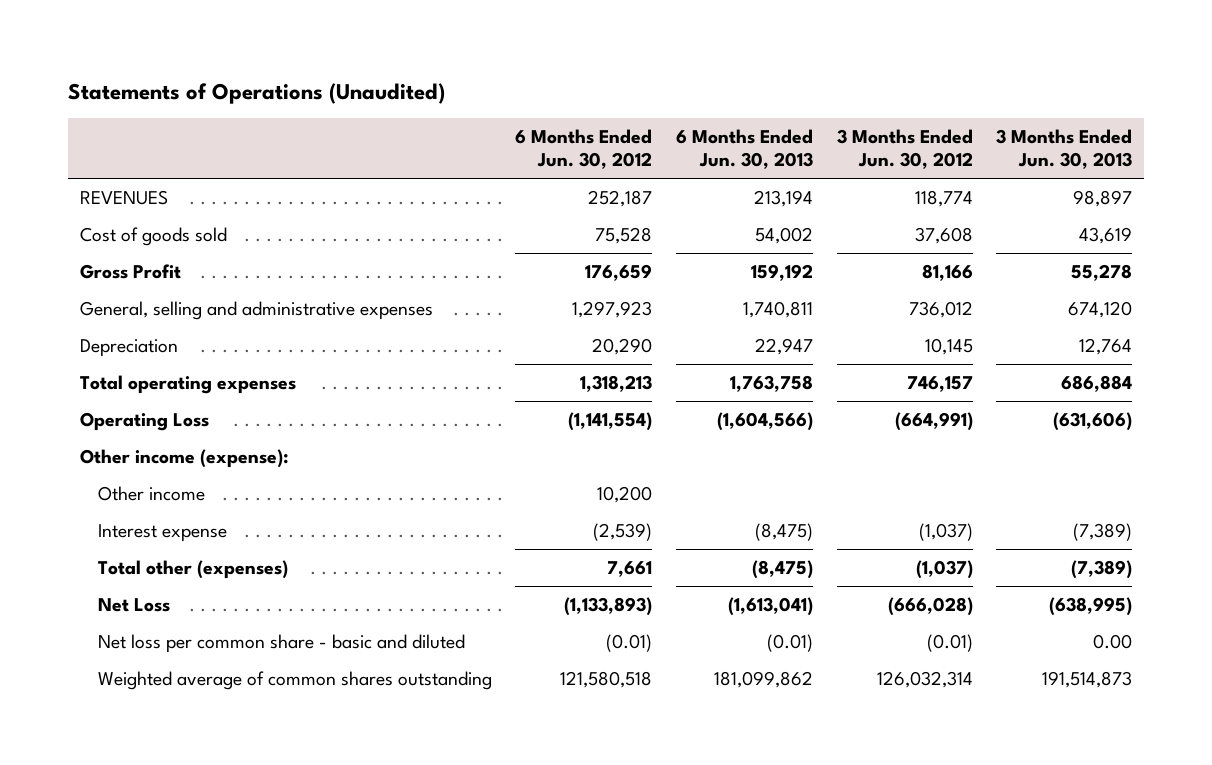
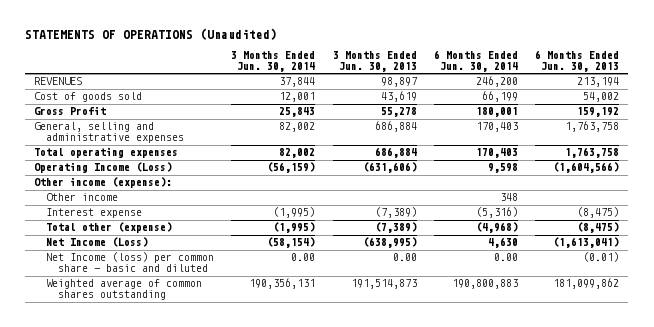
- Statements of Operations (Unaudited)
+ STATEMENTS OF OPERATIONS (Unaudited)
- | 6 Months Ended Jun. 30, 2012 | 6 Months Ended Jun. 30, 2013 | 3 Months Ended Jun. 30, 2012 | 3 Months Ended Jun. 30, 2013
+ | 3 Months Ended Jun. 30, 2014 | 3 Months Ended Jun. 30, 2013 | 6 Months Ended Jun. 30, 2014 | 6 Months Ended Jun. 30, 2013
- General, selling and administrative expenses | 1,297,923 | 1,740,811 | 736,012 | 674,120
- Depreciation | 20,290 | 22,947 | 10,145 | 12,764
+ General, selling and administrative expenses | 82,002 | 686,884 | 170,403 | 1,763,758
- Operating Loss | (1,141,554) | (1,604,566) | (664,991) | (631,606)
+ Operating Income (Loss) | (56,159) | (631,606) | 9,598 | (1,604,566)
- Total other (expenses) | 7,661 | (8,475) | (1,037) | (7,389)
- Net Loss | (1,133,893) | (1,613,041) | (666,028) | (638,995)
- Net loss per common share - basic and diluted | (0.01) | (0.01) | (0.01) | 0.00
+ Total other (expense) | (1,995) | (7,389) | (4,968) | (8,475)
+ Net Income (Loss) | (58,154) | (638,995) | 4,630 | (1,613,041)
+ Net Income (loss) per common share - basic and diluted | 0.00 | 0.00 | 0.00 | (0.01)

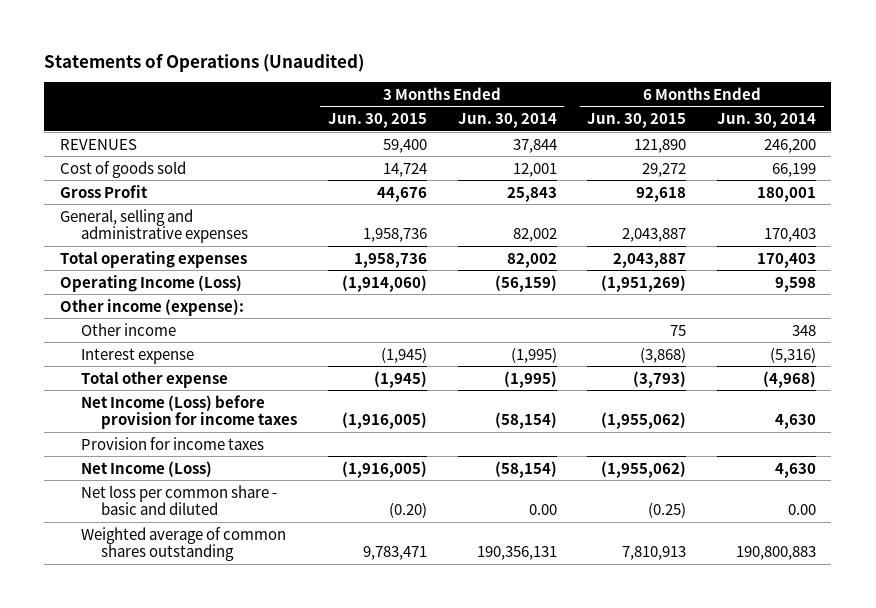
- STATEMENTS OF OPERATIONS (Unaudited)
+ Statements of Operations (Unaudited)
- | 3 Months Ended Jun. 30, 2014 | 3 Months Ended Jun. 30, 2013 | 6 Months Ended Jun. 30, 2014 | 6 Months Ended Jun. 30, 2013
+ | 3 Months Ended Jun. 30, 2015 | 3 Months Ended Jun. 30, 2014 | 6 Months Ended Jun. 30, 2015 | 6 Months Ended Jun. 30, 2014
- Total other (expense) | (1,995) | (7,389) | (4,968) | (8,475)
+ Total other expense | (1,945) | (1,995) | (3,793) | (4,968)
+ Net Income (Loss) before provision for income taxes | (1,916,005) | (58,154) | (1,955,062) | 4,630
+ Provision for income taxes
- Net Income (loss) per common share - basic and diluted | 0.00 | 0.00 | 0.00 | (0.01)
+ Net loss per common share - basic and diluted | (0.20) | 0.00 | (0.25) | 0.00

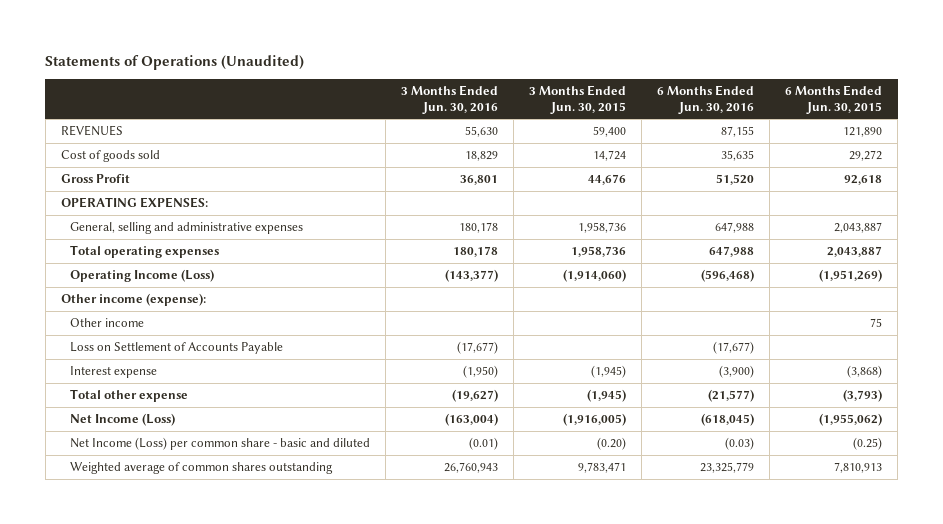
- | 3 Months Ended Jun. 30, 2015 | 3 Months Ended Jun. 30, 2014 | 6 Months Ended Jun. 30, 2015 | 6 Months Ended Jun. 30, 2014
+ | 3 Months Ended Jun. 30, 2016 | 3 Months Ended Jun. 30, 2015 | 6 Months Ended Jun. 30, 2016 | 6 Months Ended Jun. 30, 2015
+ OPERATING EXPENSES:
+ Loss on Settlement of Accounts Payable | (17,677) | | (17,677) |
- Net Income (Loss) before provision for income taxes | (1,916,005) | (58,154) | (1,955,062) | 4,630
- Provision for income taxes
- Net loss per common share - basic and diluted | (0.20) | 0.00 | (0.25) | 0.00
+ Net Income (Loss) per common share - basic and diluted | (0.01) | (0.20) | (0.03) | (0.25)

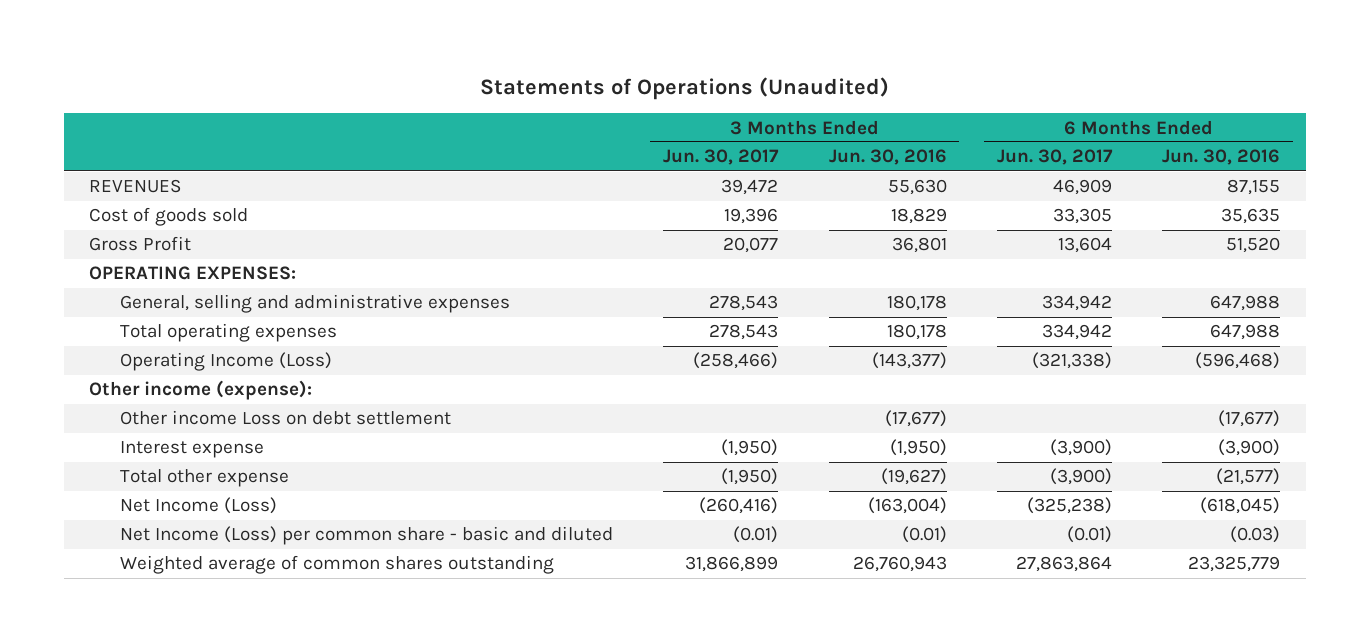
- | 3 Months Ended Jun. 30, 2016 | 3 Months Ended Jun. 30, 2015 | 6 Months Ended Jun. 30, 2016 | 6 Months Ended Jun. 30, 2015
+ | 3 Months Ended Jun. 30, 2017 | 3 Months Ended Jun. 30, 2016 | 6 Months Ended Jun. 30, 2017 | 6 Months Ended Jun. 30, 2016
- Other income | | | | 75
- Loss on Settlement of Accounts Payable | (17,677) | | (17,677) |
+ Other income Loss on debt settlement | | (17,677) | | (17,677)

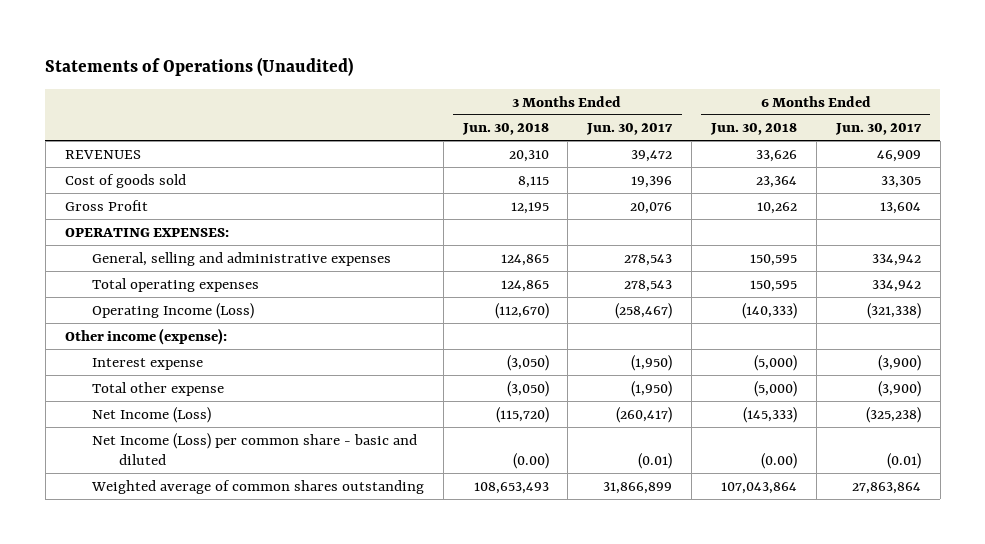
- | 3 Months Ended Jun. 30, 2017 | 3 Months Ended Jun. 30, 2016 | 6 Months Ended Jun. 30, 2017 | 6 Months Ended Jun. 30, 2016
+ | 3 Months Ended Jun. 30, 2018 | 3 Months Ended Jun. 30, 2017 | 6 Months Ended Jun. 30, 2018 | 6 Months Ended Jun. 30, 2017
- Gross Profit | 20,077 | 36,801 | 13,604 | 51,520
+ Gross Profit | 12,195 | 20,076 | 10,262 | 13,604
- Operating Income (Loss) | (258,466) | (143,377) | (321,338) | (596,468)
+ Operating Income (Loss) | (112,670) | (258,467) | (140,333) | (321,338)
- Other income Loss on debt settlement | | (17,677) | | (17,677)
- Net Income (Loss) | (260,416) | (163,004) | (325,238) | (618,045)
+ Net Income (Loss) | (115,720) | (260,417) | (145,333) | (325,238)

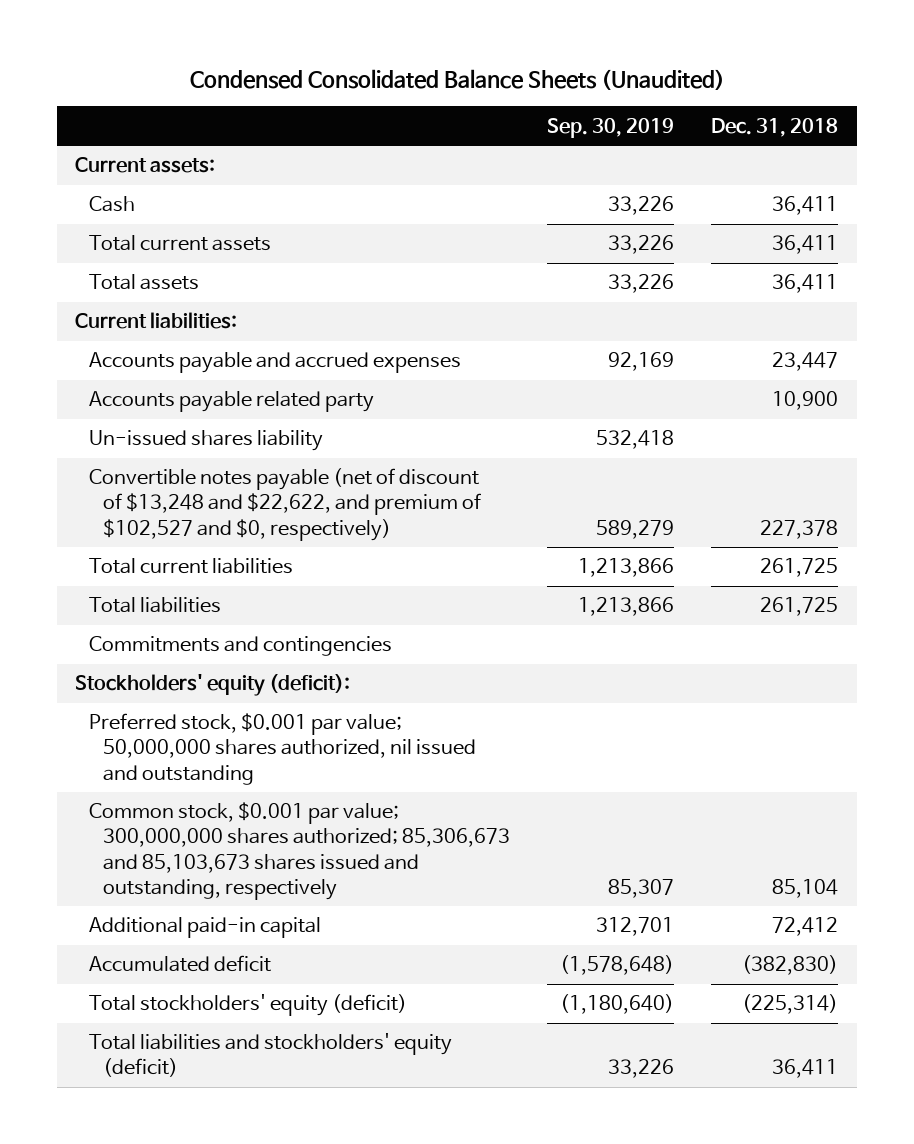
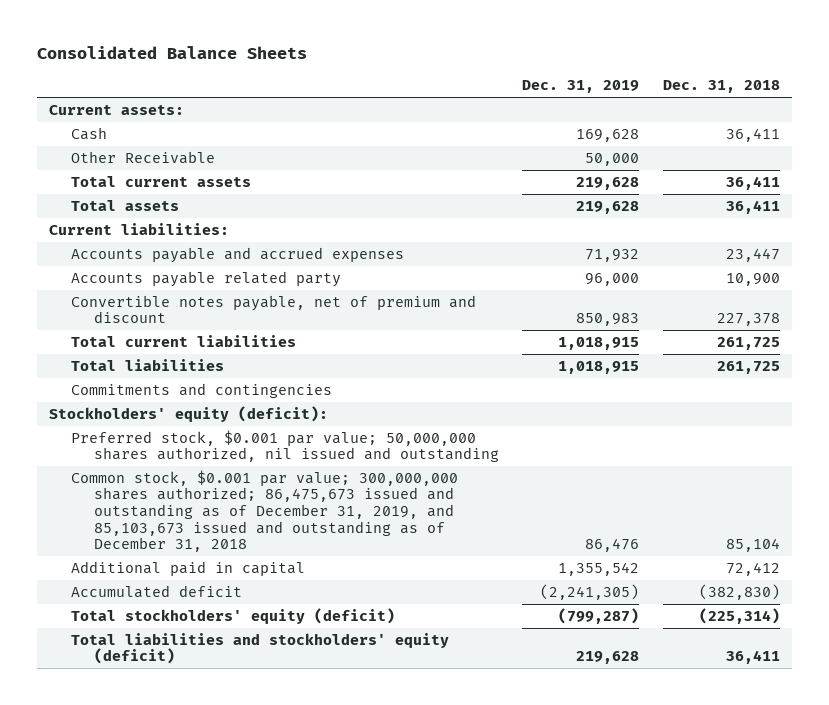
- Condensed Consolidated Balance Sheets (Unaudited)
+ Consolidated Balance Sheets
- | Sep. 30, 2019 | Dec. 31, 2018
+ | Dec. 31, 2019 | Dec. 31, 2018
+ Other Receivable | 50,000 |
- Un-issued shares liability | 532,418 |
- Convertible notes payable (net of discount of $13,248 and $22,622, and premium of $102,527 and $0, respectively) | 589,279 | 227,378
+ Convertible notes payable, net of premium and discount | 850,983 | 227,378
- Common stock, $0.001 par value; 300,000,000 shares authorized; 85,306,673 and 85,103,673 shares issued and outstanding, respectively | 85,307 | 85,104
- Additional paid-in capital | 312,701 | 72,412
+ Common stock, $0.001 par value; 300,000,000 shares authorized; 86,475,673 issued and outstanding as of December 31, 2019, and 85,103,673 issued and outstanding as of December 31, 2018 | 86,476 | 85,104
+ Additional paid in capital | 1,355,542 | 72,412

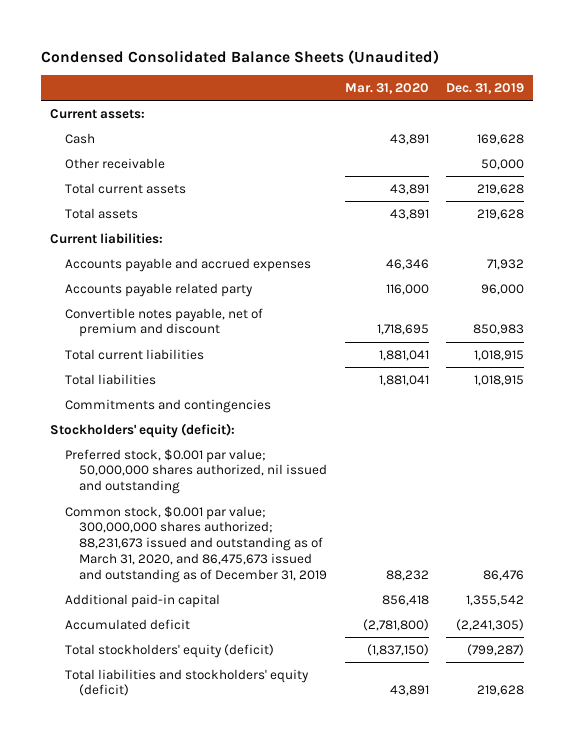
- Consolidated Balance Sheets
+ Condensed Consolidated Balance Sheets (Unaudited)
- | Dec. 31, 2019 | Dec. 31, 2018
+ | Mar. 31, 2020 | Dec. 31, 2019
- Other Receivable | 50,000 |
+ Other receivable | | 50,000
- Common stock, $0.001 par value; 300,000,000 shares authorized; 86,475,673 issued and outstanding as of December 31, 2019, and 85,103,673 issued and outstanding as of December 31, 2018 | 86,476 | 85,104
- Additional paid in capital | 1,355,542 | 72,412
+ Common stock, $0.001 par value; 300,000,000 shares authorized; 88,231,673 issued and outstanding as of March 31, 2020, and 86,475,673 issued and outstanding as of December 31, 2019 | 88,232 | 86,476
+ Additional paid-in capital | 856,418 | 1,355,542

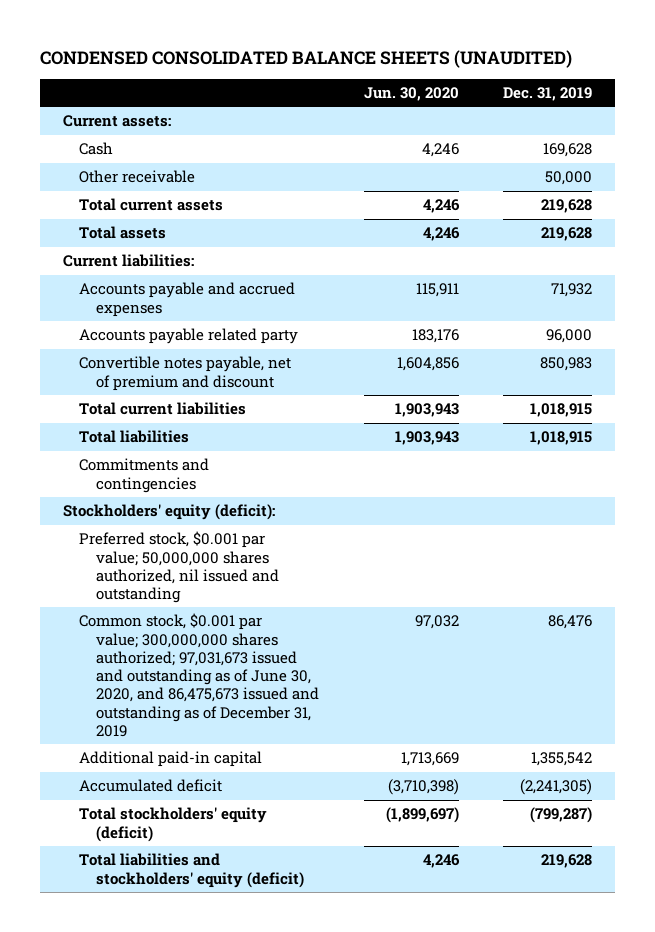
- Condensed Consolidated Balance Sheets (Unaudited)
+ CONDENSED CONSOLIDATED BALANCE SHEETS (UNAUDITED)
- | Mar. 31, 2020 | Dec. 31, 2019
+ | Jun. 30, 2020 | Dec. 31, 2019
- Common stock, $0.001 par value; 300,000,000 shares authorized; 88,231,673 issued and outstanding as of March 31, 2020, and 86,475,673 issued and outstanding as of December 31, 2019 | 88,232 | 86,476
+ Common stock, $0.001 par value; 300,000,000 shares authorized; 97,031,673 issued and outstanding as of June 30, 2020, and 86,475,673 issued and outstanding as of December 31, 2019 | 97,032 | 86,476

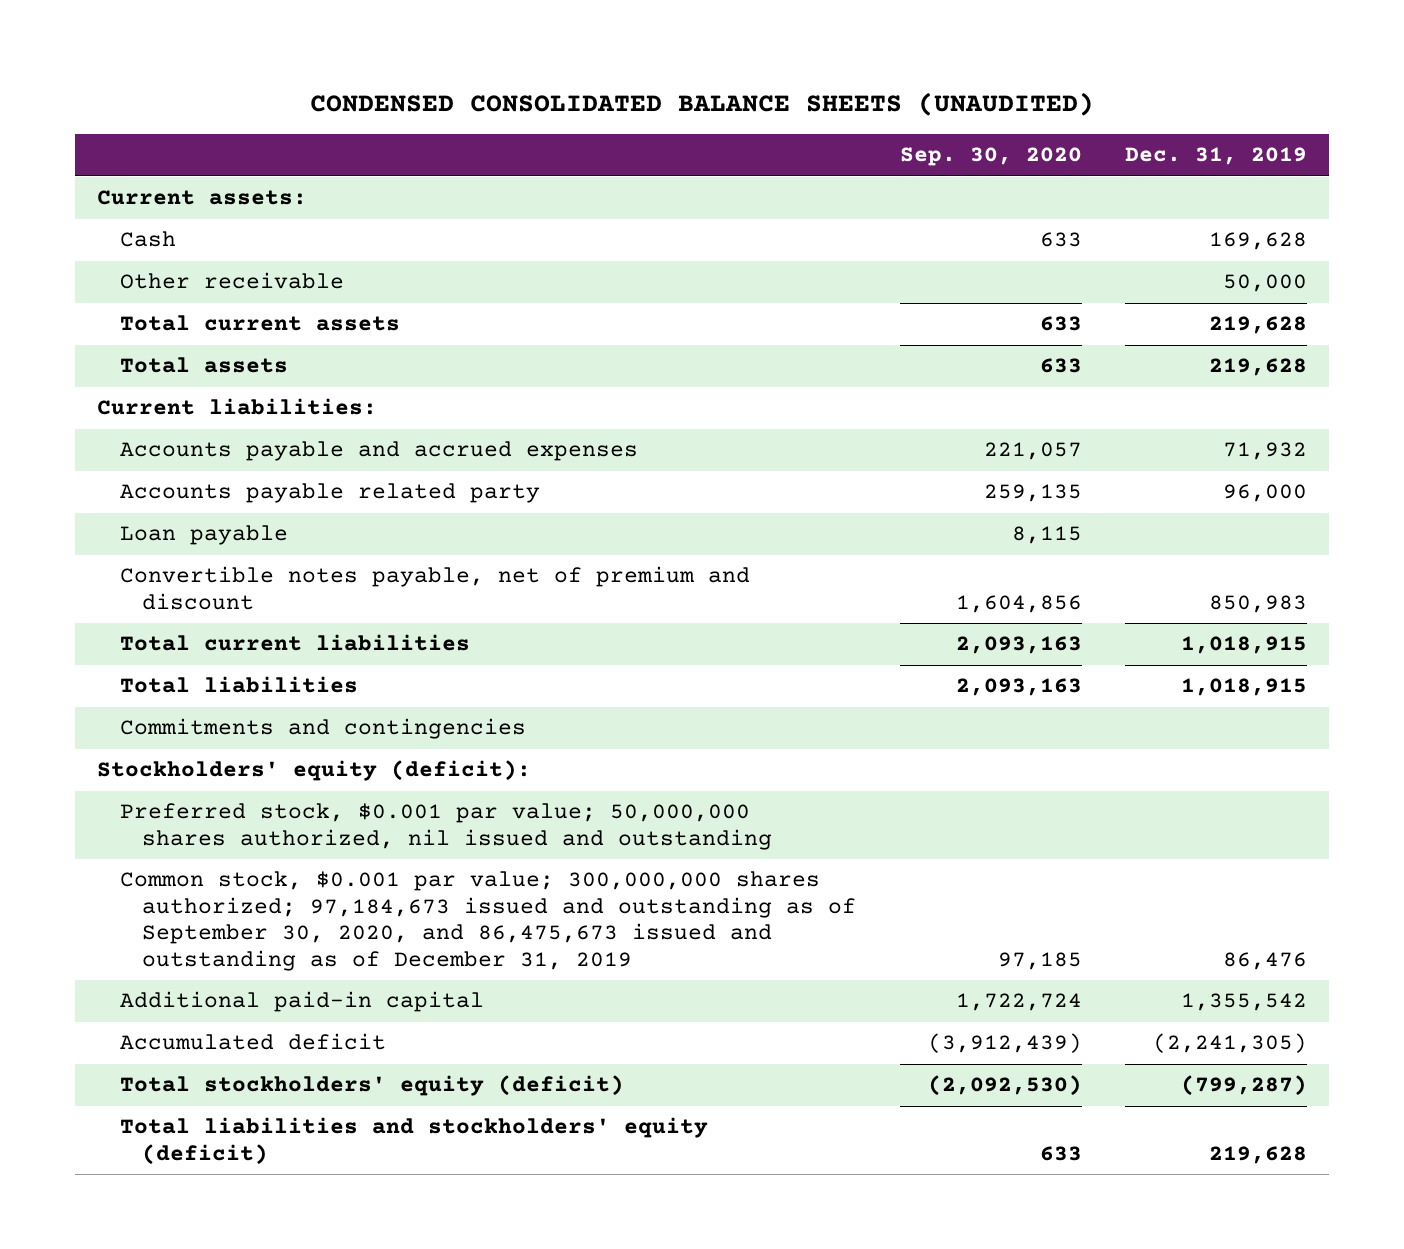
- | Jun. 30, 2020 | Dec. 31, 2019
+ | Sep. 30, 2020 | Dec. 31, 2019
+ Loan payable | 8,115 |
- Common stock, $0.001 par value; 300,000,000 shares authorized; 97,031,673 issued and outstanding as of June 30, 2020, and 86,475,673 issued and outstanding as of December 31, 2019 | 97,032 | 86,476
+ Common stock, $0.001 par value; 300,000,000 shares authorized; 97,184,673 issued and outstanding as of September 30, 2020, and 86,475,673 issued and outstanding as of December 31, 2019 | 97,185 | 86,476

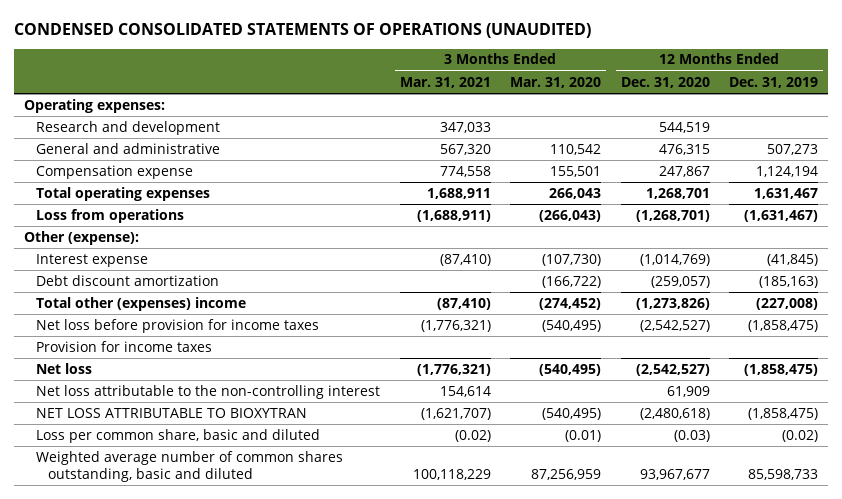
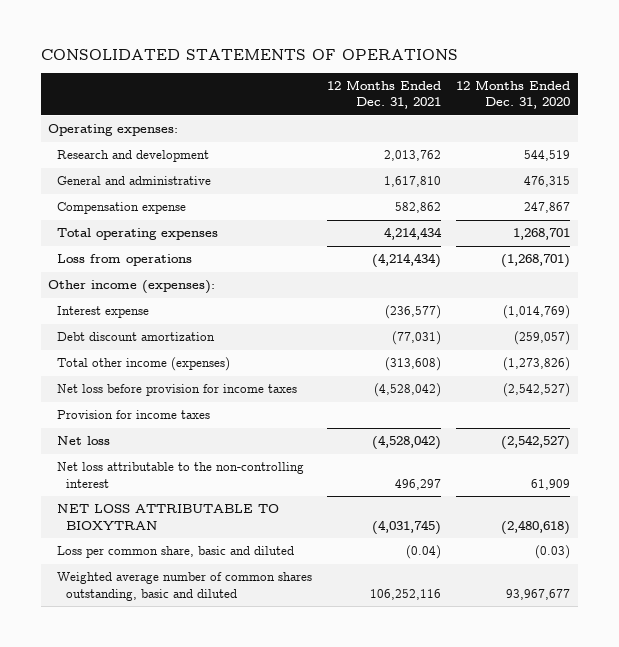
- CONDENSED CONSOLIDATED STATEMENTS OF OPERATIONS (UNAUDITED)
+ CONSOLIDATED STATEMENTS OF OPERATIONS
- | 3 Months Ended Mar. 31, 2021 | 3 Months Ended Mar. 31, 2020 | 12 Months Ended Dec. 31, 2020 | 12 Months Ended Dec. 31, 2019
+ | 12 Months Ended Dec. 31, 2021 | 12 Months Ended Dec. 31, 2020
- Other (expense):
+ Other income (expenses):
- Total other (expenses) income | (87,410) | (274,452) | (1,273,826) | (227,008)
+ Total other income (expenses) | (313,608) | (1,273,826)

